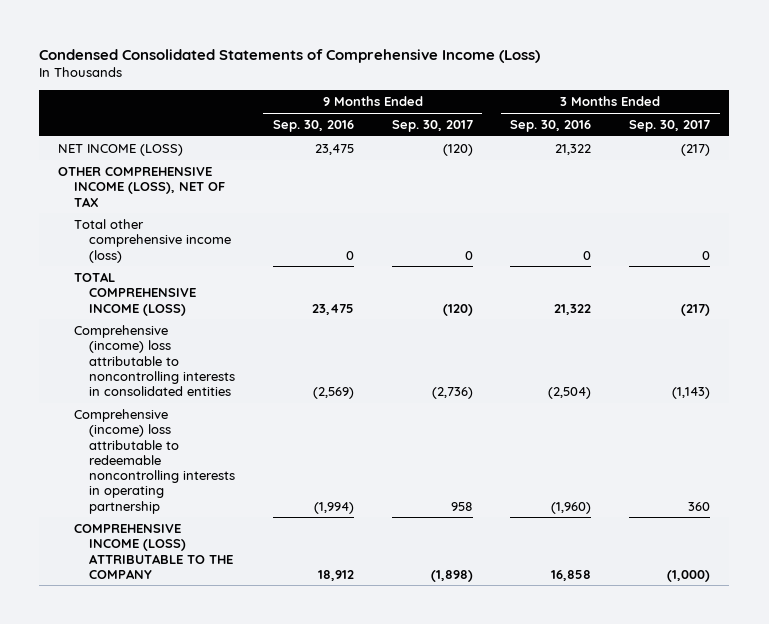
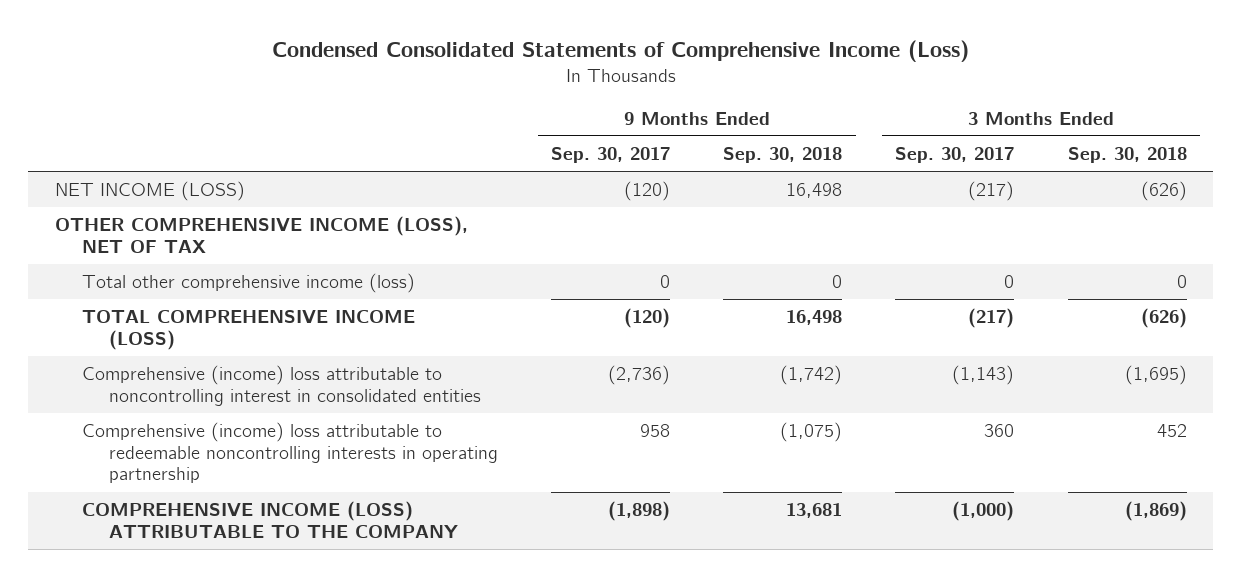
- | 9 Months Ended Sep. 30, 2016 | 9 Months Ended Sep. 30, 2017 | 3 Months Ended Sep. 30, 2016 | 3 Months Ended Sep. 30, 2017
+ | 9 Months Ended Sep. 30, 2017 | 9 Months Ended Sep. 30, 2018 | 3 Months Ended Sep. 30, 2017 | 3 Months Ended Sep. 30, 2018
- Comprehensive (income) loss attributable to noncontrolling interests in consolidated entities | (2,569) | (2,736) | (2,504) | (1,143)
+ Comprehensive (income) loss attributable to noncontrolling interest in consolidated entities | (2,736) | (1,742) | (1,143) | (1,695)

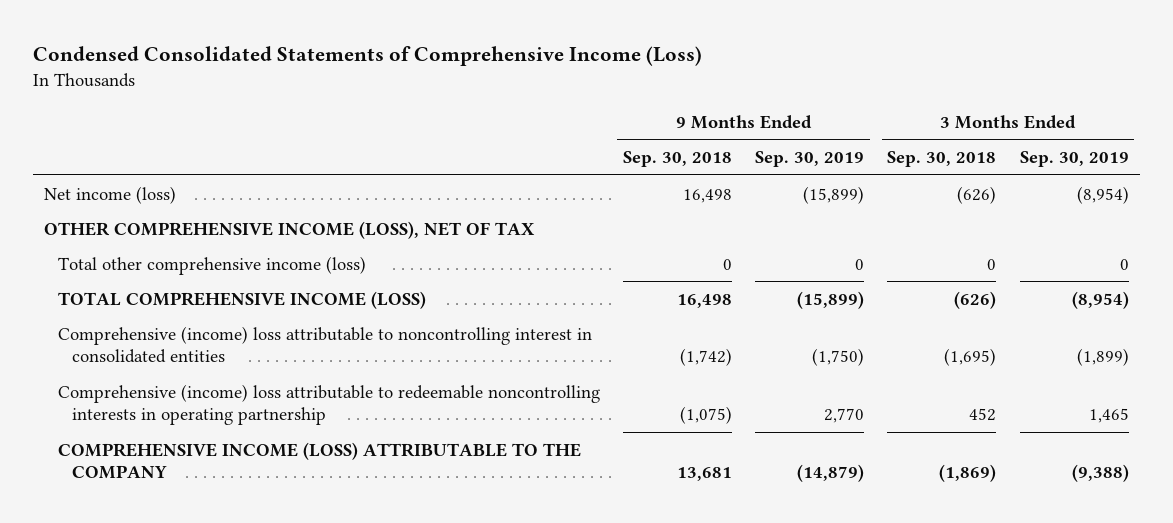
- | 9 Months Ended Sep. 30, 2017 | 9 Months Ended Sep. 30, 2018 | 3 Months Ended Sep. 30, 2017 | 3 Months Ended Sep. 30, 2018
+ | 9 Months Ended Sep. 30, 2018 | 9 Months Ended Sep. 30, 2019 | 3 Months Ended Sep. 30, 2018 | 3 Months Ended Sep. 30, 2019
- NET INCOME (LOSS) | (120) | 16,498 | (217) | (626)
+ Net income (loss) | 16,498 | (15,899) | (626) | (8,954)

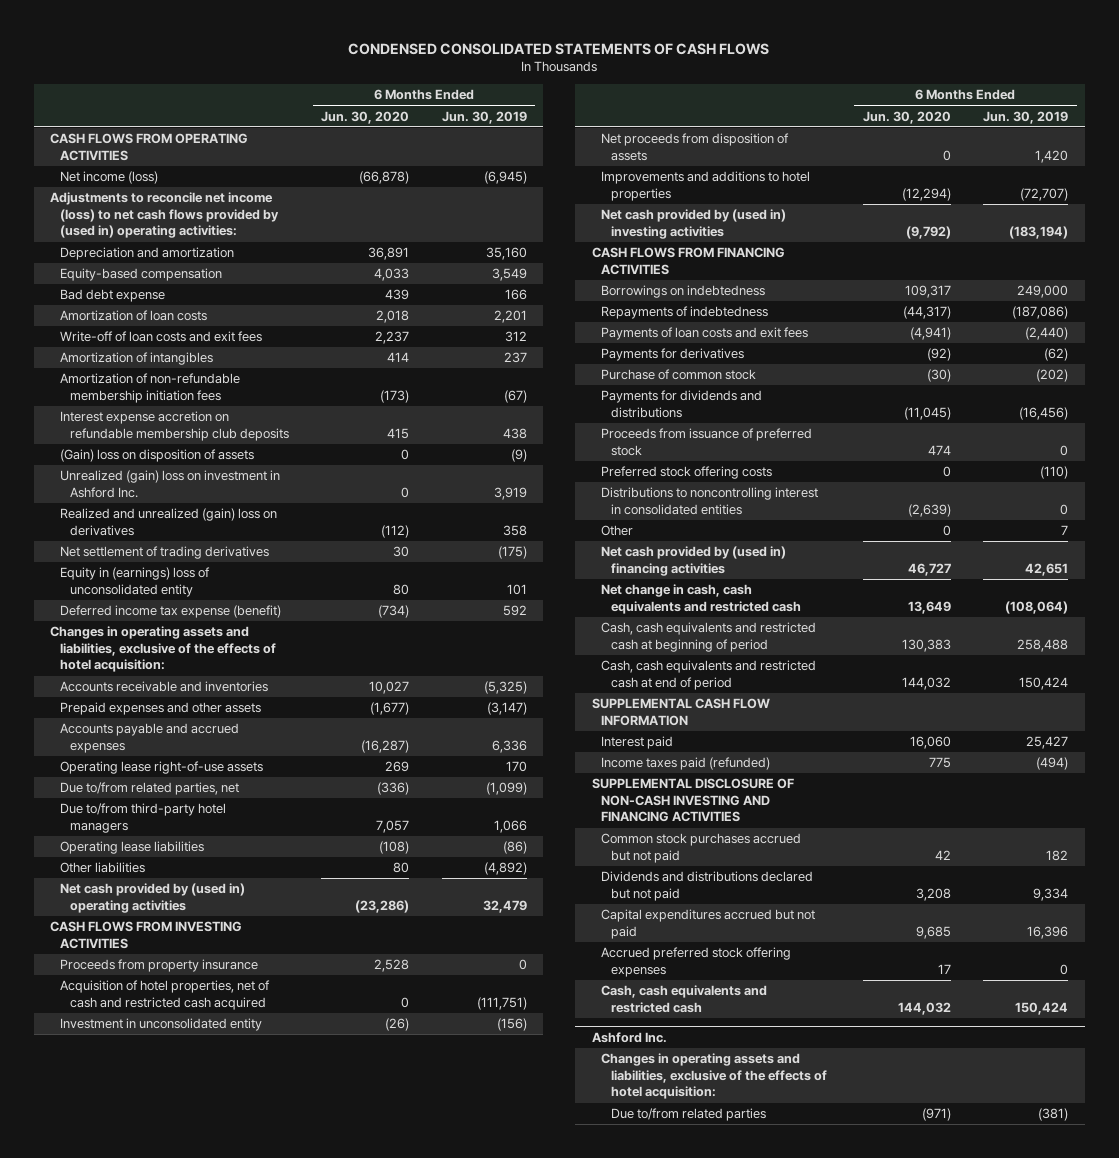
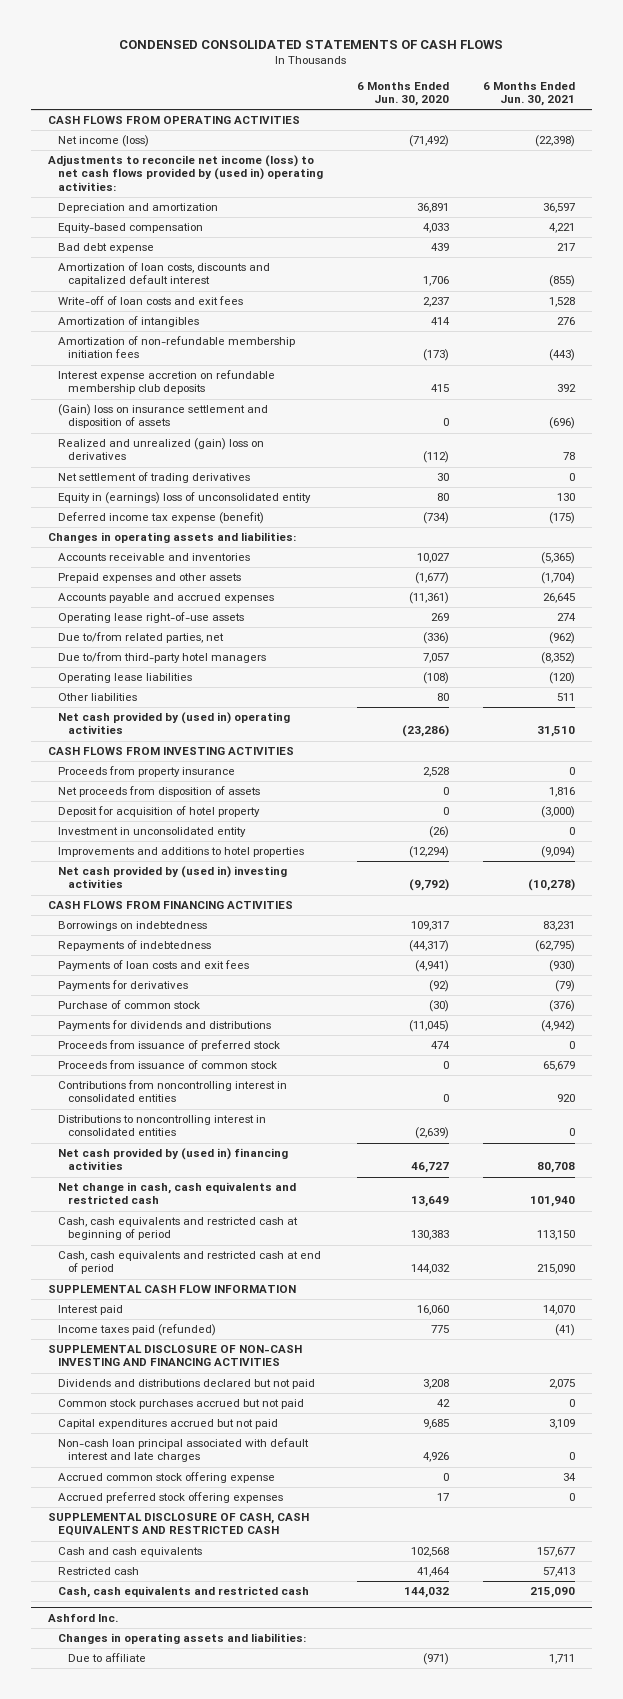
- | 6 Months Ended Jun. 30, 2020 | 6 Months Ended Jun. 30, 2019
+ | 6 Months Ended Jun. 30, 2020 | 6 Months Ended Jun. 30, 2021
- Net income (loss) | (66,878) | (6,945)
+ Net income (loss) | (71,492) | (22,398)
- Amortization of loan costs | 2,018 | 2,201
+ Amortization of loan costs, discounts and capitalized default interest | 1,706 | (855)
- (Gain) loss on disposition of assets | 0 | (9)
- Unrealized (gain) loss on investment in Ashford Inc. | 0 | 3,919
+ (Gain) loss on insurance settlement and disposition of assets | 0 | (696)
- Changes in operating assets and liabilities, exclusive of the effects of hotel acquisition:
+ Changes in operating assets and liabilities:
- Accounts payable and accrued expenses | (16,287) | 6,336
+ Accounts payable and accrued expenses | (11,361) | 26,645
- Acquisition of hotel properties, net of cash and restricted cash acquired | 0 | (111,751)
+ Deposit for acquisition of hotel property | 0 | (3,000)
moved down: Investment in unconsolidated entity | (26) | 0
- Preferred stock offering costs | 0 | (110)
+ Proceeds from issuance of common stock | 0 | 65,679
+ Contributions from noncontrolling interest in consolidated entities | 0 | 920
- Other | 0 | 7
moved down: Common stock purchases accrued but not paid | 42 | 0
+ Non-cash loan principal associated with default interest and late charges | 4,926 | 0
+ Accrued common stock offering expense | 0 | 34
+ SUPPLEMENTAL DISCLOSURE OF CASH, CASH EQUIVALENTS AND RESTRICTED CASH
+ Cash and cash equivalents | 102,568 | 157,677
+ Restricted cash | 41,464 | 57,413
@ Ashford Inc.
- Changes in operating assets and liabilities, exclusive of the effects of hotel acquisition:
- Due to/from related parties | (971) | (381)
+ Changes in operating assets and liabilities:
+ Due to affiliate | (971) | 1,711

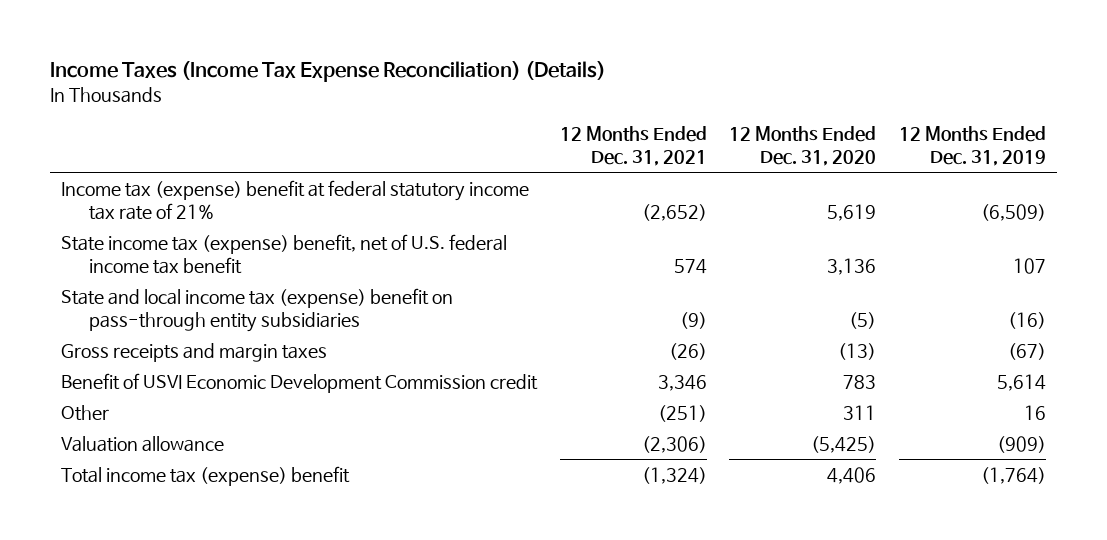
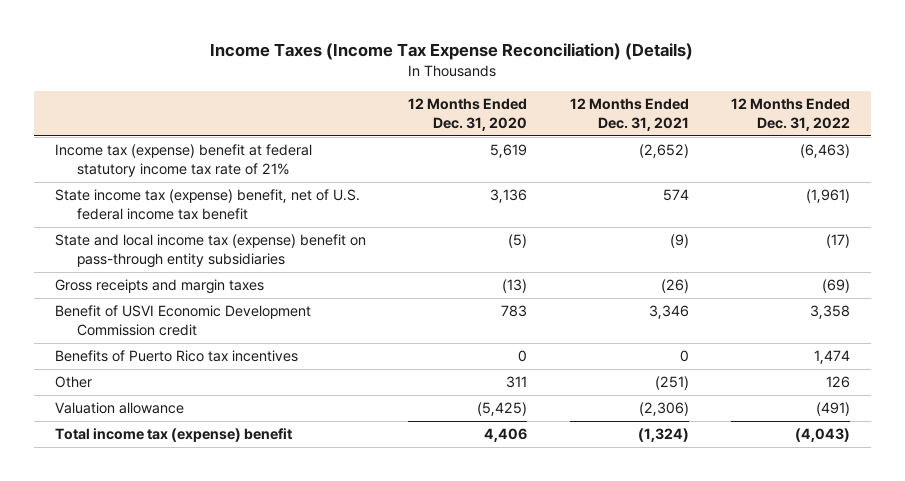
- | 12 Months Ended Dec. 31, 2021 | 12 Months Ended Dec. 31, 2020 | 12 Months Ended Dec. 31, 2019
+ | 12 Months Ended Dec. 31, 2020 | 12 Months Ended Dec. 31, 2021 | 12 Months Ended Dec. 31, 2022
+ Benefits of Puerto Rico tax incentives | 0 | 0 | 1,474

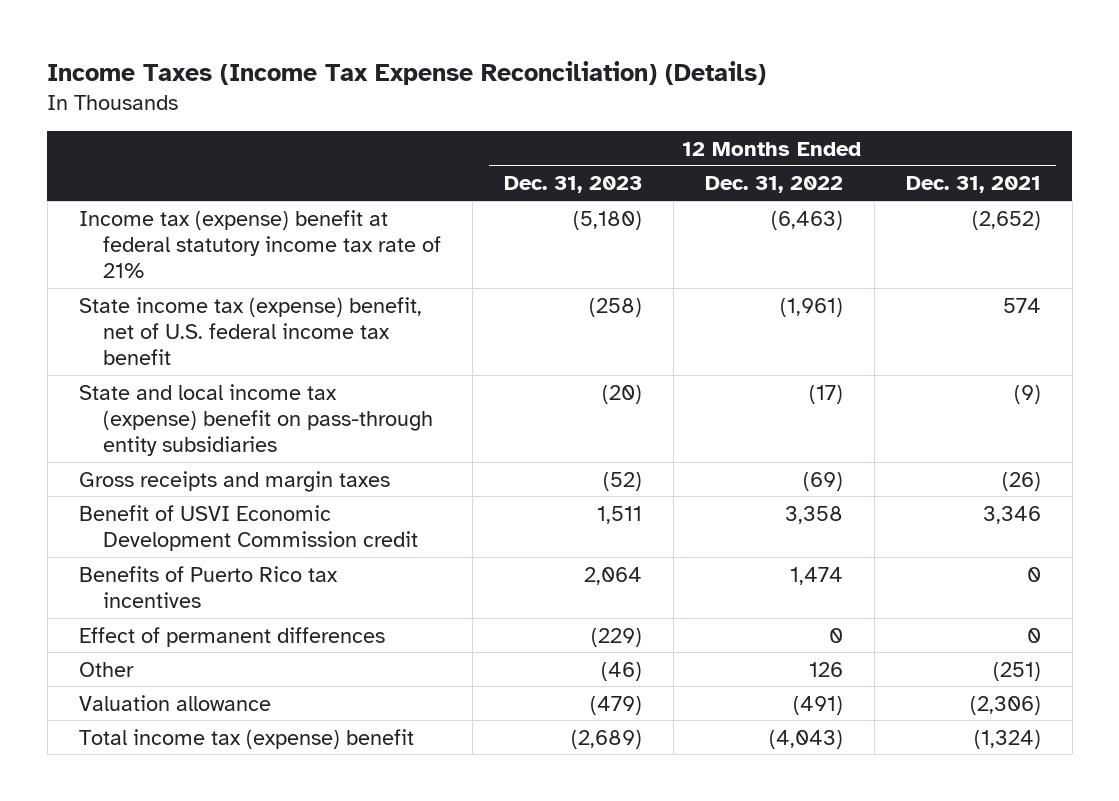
- | 12 Months Ended Dec. 31, 2020 | 12 Months Ended Dec. 31, 2021 | 12 Months Ended Dec. 31, 2022
+ | 12 Months Ended Dec. 31, 2023 | 12 Months Ended Dec. 31, 2022 | 12 Months Ended Dec. 31, 2021
+ Effect of permanent differences | (229) | 0 | 0

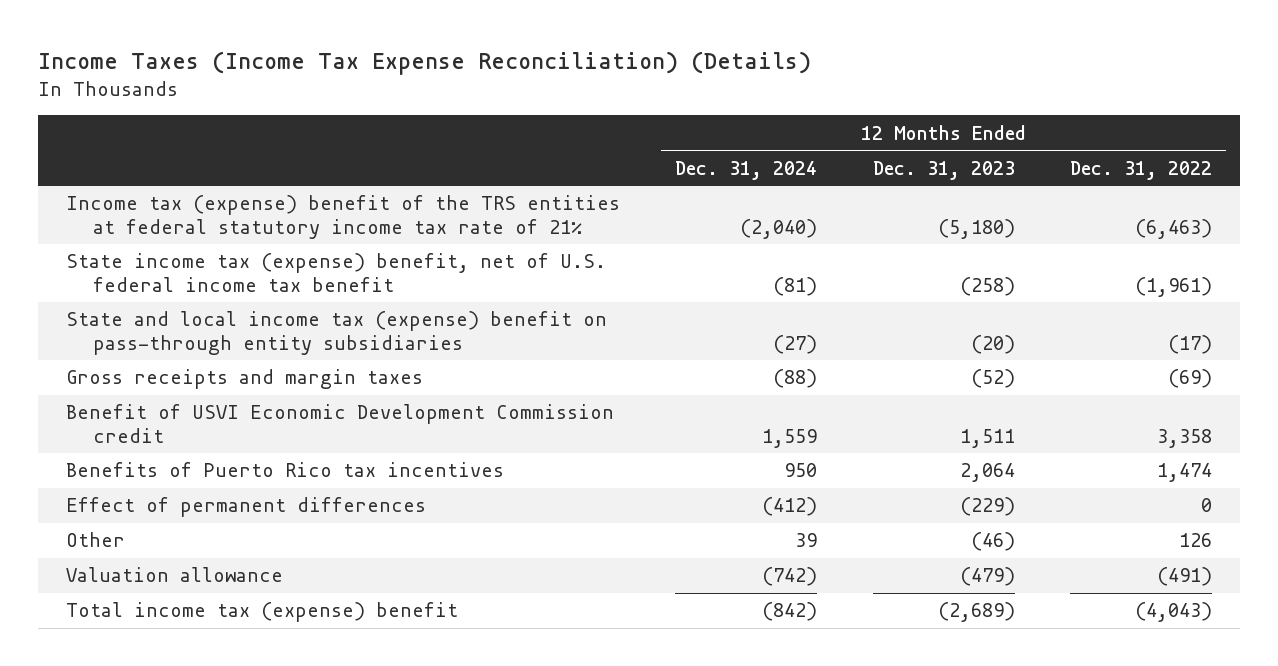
- | 12 Months Ended Dec. 31, 2023 | 12 Months Ended Dec. 31, 2022 | 12 Months Ended Dec. 31, 2021
+ | 12 Months Ended Dec. 31, 2024 | 12 Months Ended Dec. 31, 2023 | 12 Months Ended Dec. 31, 2022
- Income tax (expense) benefit at federal statutory income tax rate of 21% | (5,180) | (6,463) | (2,652)
+ Income tax (expense) benefit of the TRS entities at federal statutory income tax rate of 21% | (2,040) | (5,180) | (6,463)

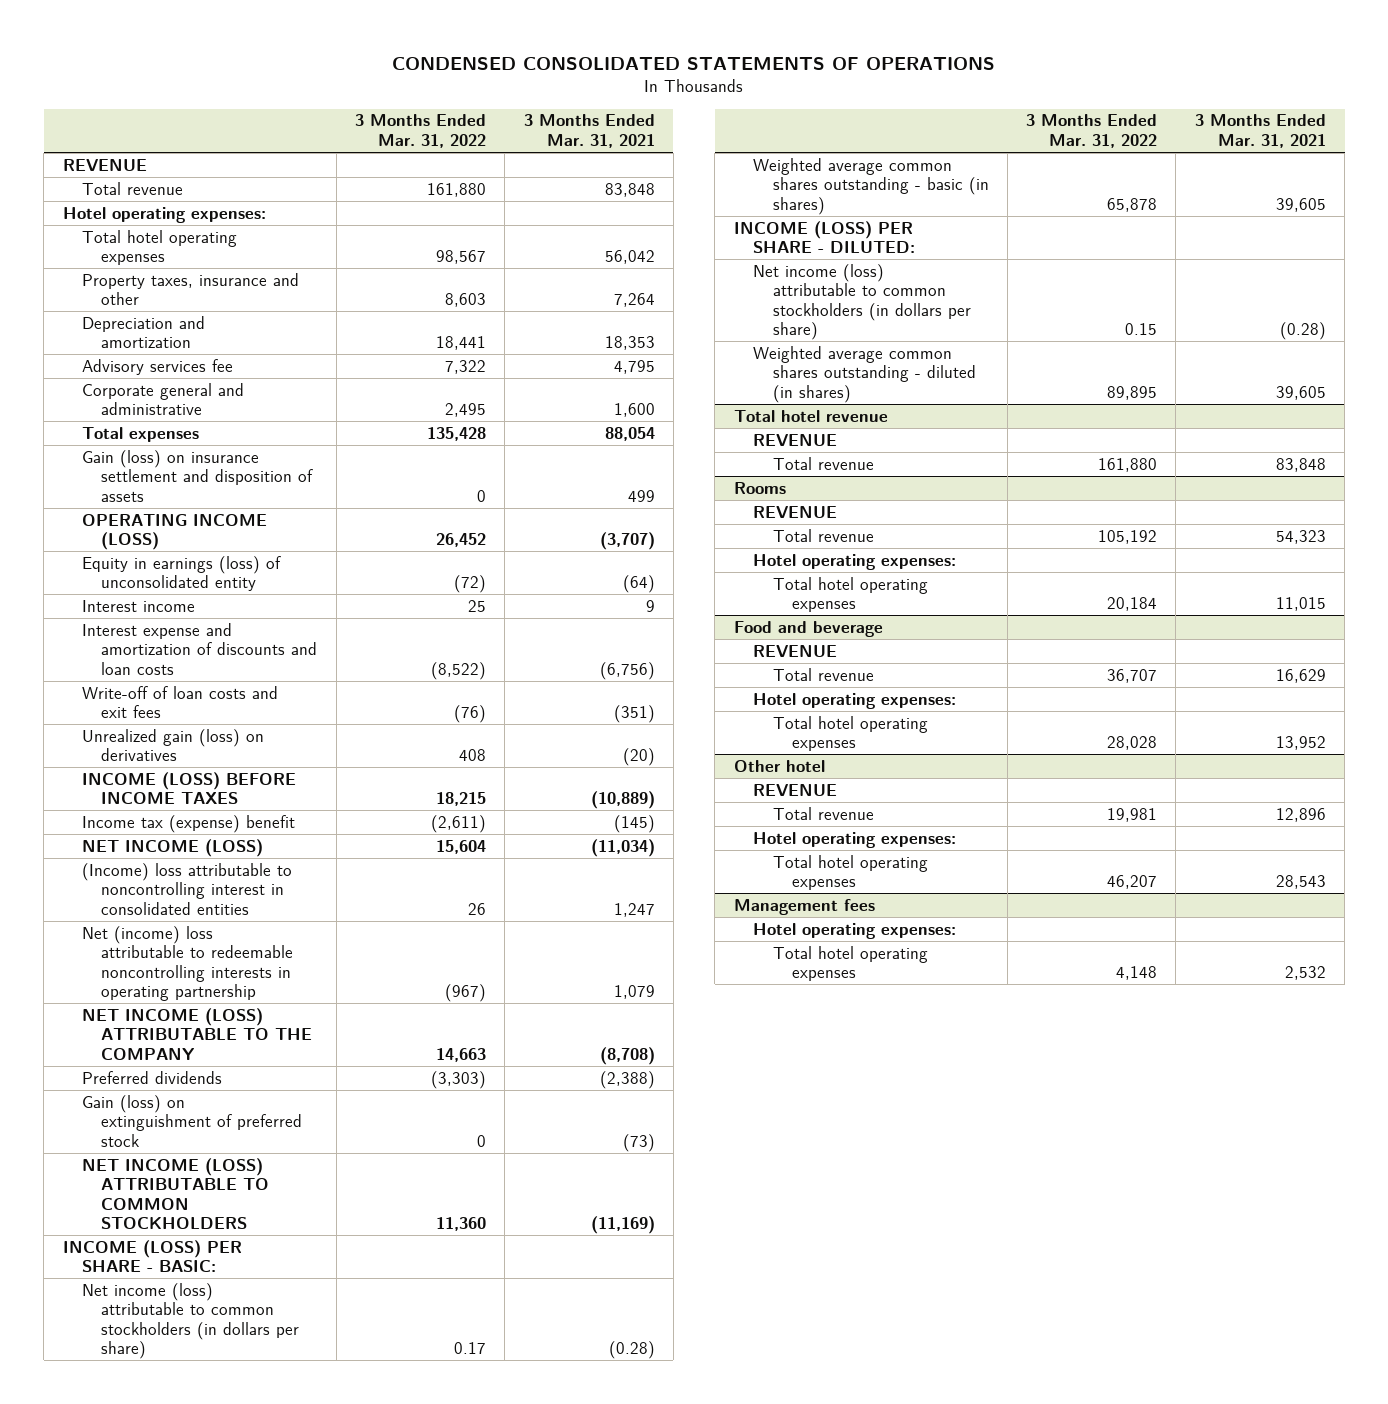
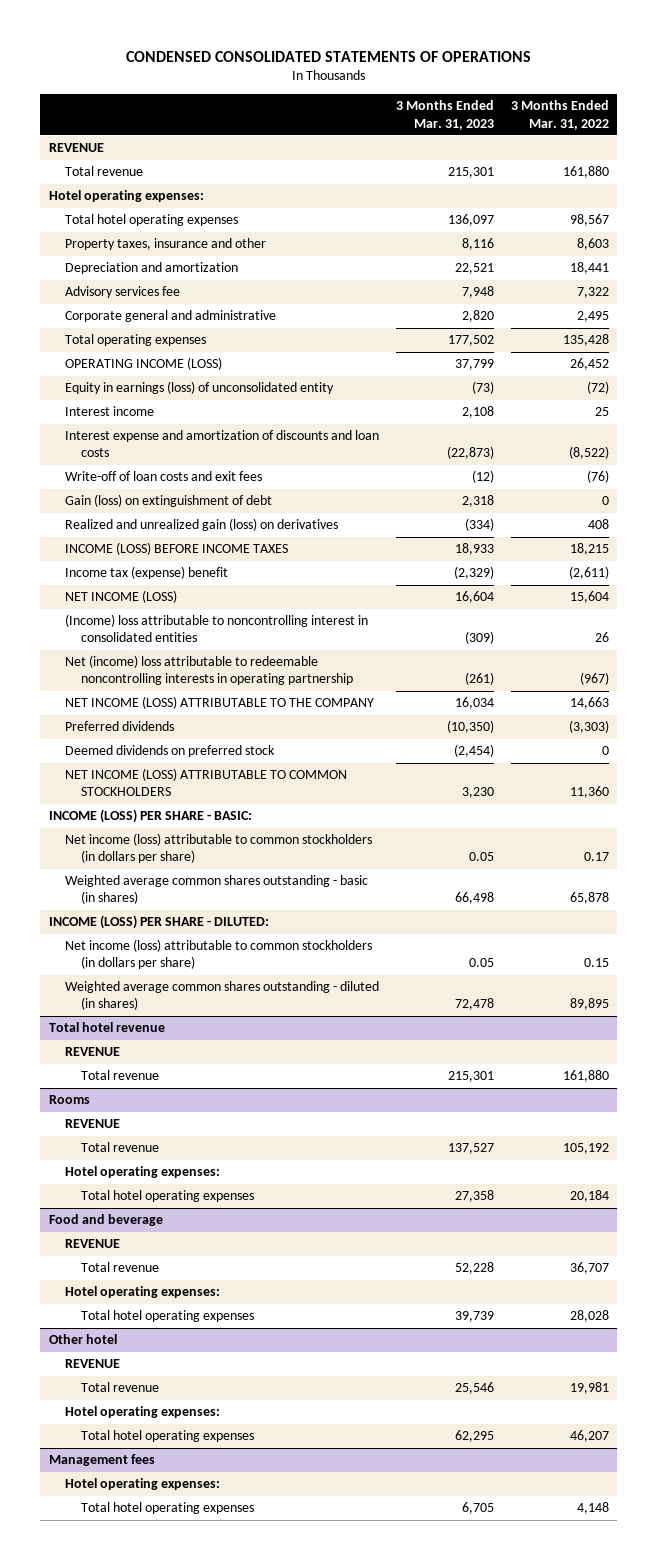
- | 3 Months Ended Mar. 31, 2022 | 3 Months Ended Mar. 31, 2021
+ | 3 Months Ended Mar. 31, 2023 | 3 Months Ended Mar. 31, 2022
- Total expenses | 135,428 | 88,054
- Gain (loss) on insurance settlement and disposition of assets | 0 | 499
+ Total operating expenses | 177,502 | 135,428
- Unrealized gain (loss) on derivatives | 408 | (20)
+ Gain (loss) on extinguishment of debt | 2,318 | 0
+ Realized and unrealized gain (loss) on derivatives | (334) | 408
- Gain (loss) on extinguishment of preferred stock | 0 | (73)
+ Deemed dividends on preferred stock | (2,454) | 0

